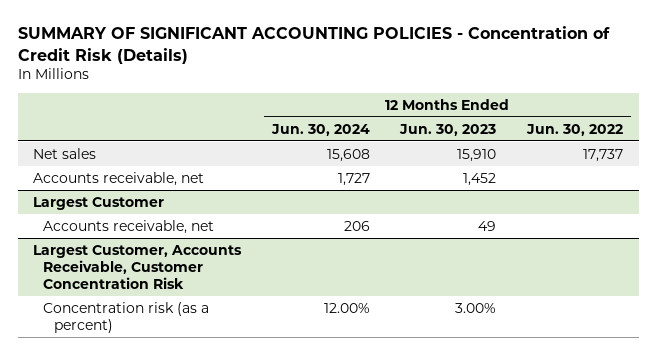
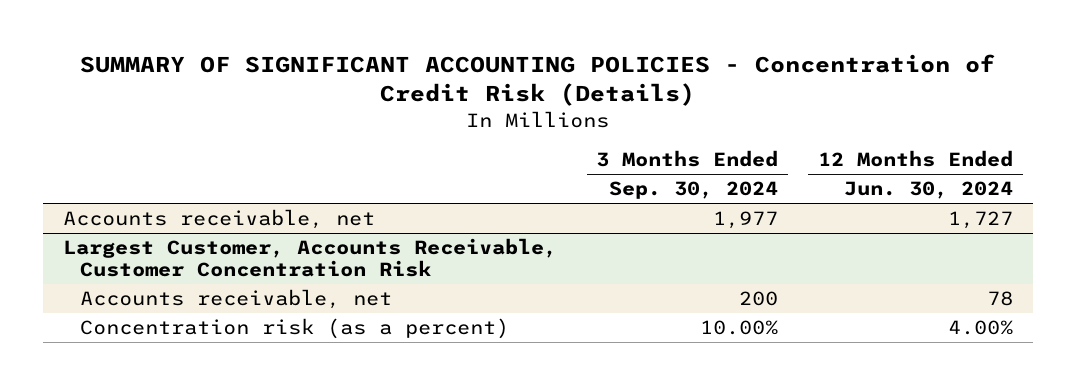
- | 12 Months Ended Jun. 30, 2024 | 12 Months Ended Jun. 30, 2023 | 12 Months Ended Jun. 30, 2022
+ | 3 Months Ended Sep. 30, 2024 | 12 Months Ended Jun. 30, 2024
- Net sales | 15,608 | 15,910 | 17,737
- Largest Customer
- Accounts receivable, net | 206 | 49 |
@ Largest Customer, Accounts Receivable, Customer Concentration Risk
- Concentration risk (as a percent) | 12.00% | 3.00% |
+ Accounts receivable, net | 200 | 78
+ Concentration risk (as a percent) | 10.00% | 4.00%

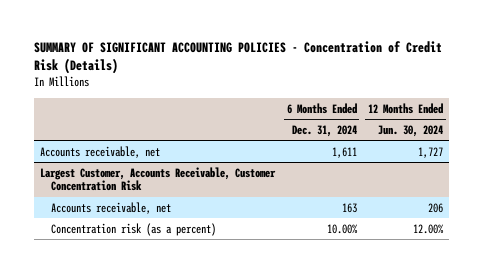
- | 3 Months Ended Sep. 30, 2024 | 12 Months Ended Jun. 30, 2024
+ | 6 Months Ended Dec. 31, 2024 | 12 Months Ended Jun. 30, 2024
@ Largest Customer, Accounts Receivable, Customer Concentration Risk
- Accounts receivable, net | 200 | 78
- Concentration risk (as a percent) | 10.00% | 4.00%
+ Accounts receivable, net | 163 | 206
+ Concentration risk (as a percent) | 10.00% | 12.00%

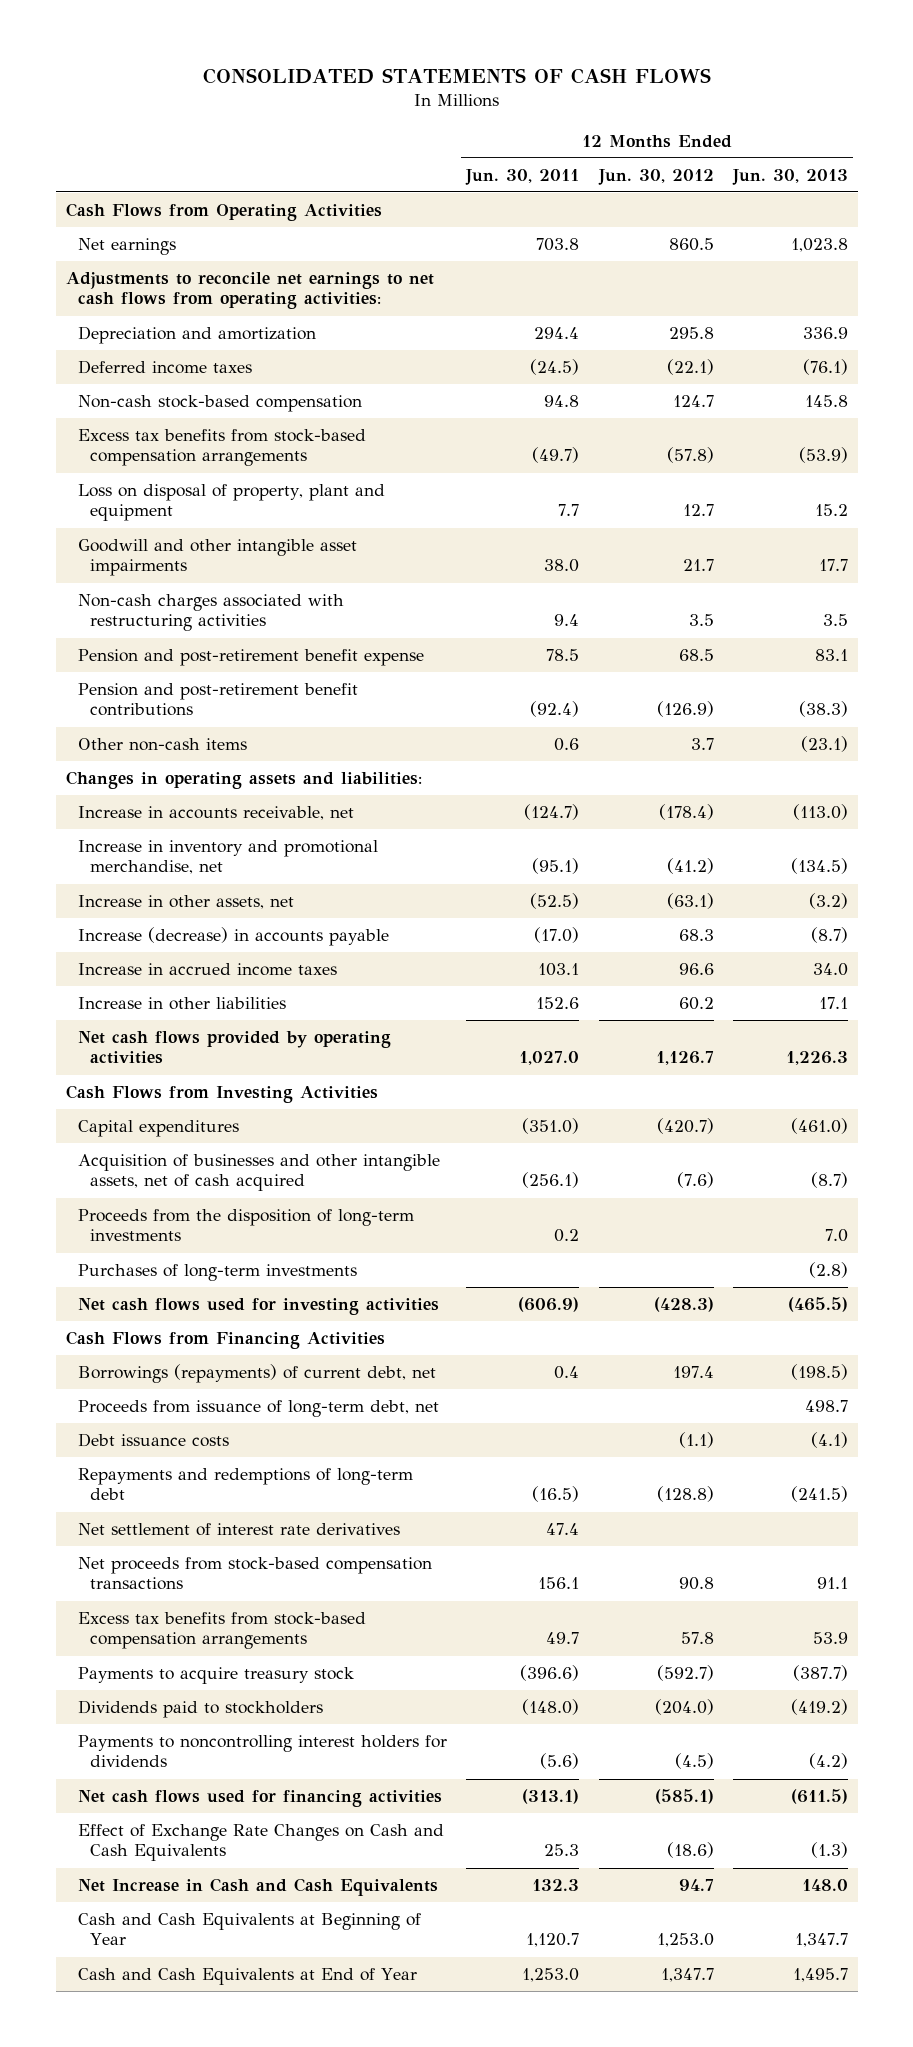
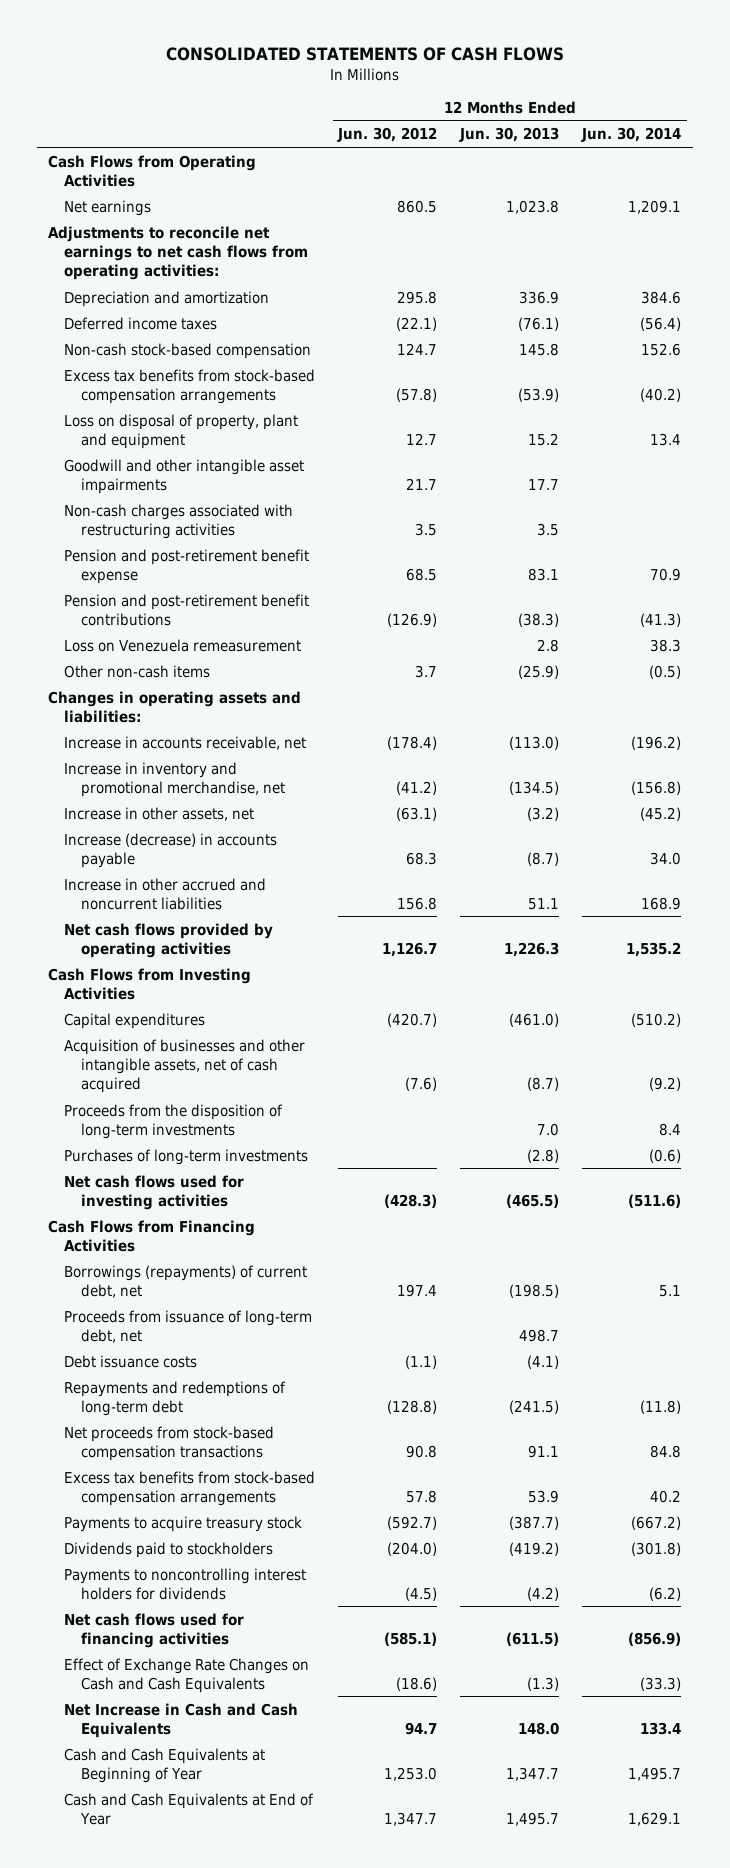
- | 12 Months Ended Jun. 30, 2011 | 12 Months Ended Jun. 30, 2012 | 12 Months Ended Jun. 30, 2013
+ | 12 Months Ended Jun. 30, 2012 | 12 Months Ended Jun. 30, 2013 | 12 Months Ended Jun. 30, 2014
- Other non-cash items | 0.6 | 3.7 | (23.1)
+ Loss on Venezuela remeasurement | | 2.8 | 38.3
+ Other non-cash items | 3.7 | (25.9) | (0.5)
- Increase in accrued income taxes | 103.1 | 96.6 | 34.0
- Increase in other liabilities | 152.6 | 60.2 | 17.1
+ Increase in other accrued and noncurrent liabilities | 156.8 | 51.1 | 168.9
- Net settlement of interest rate derivatives | 47.4 | |

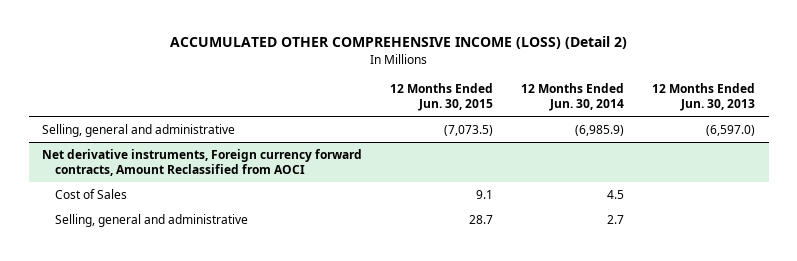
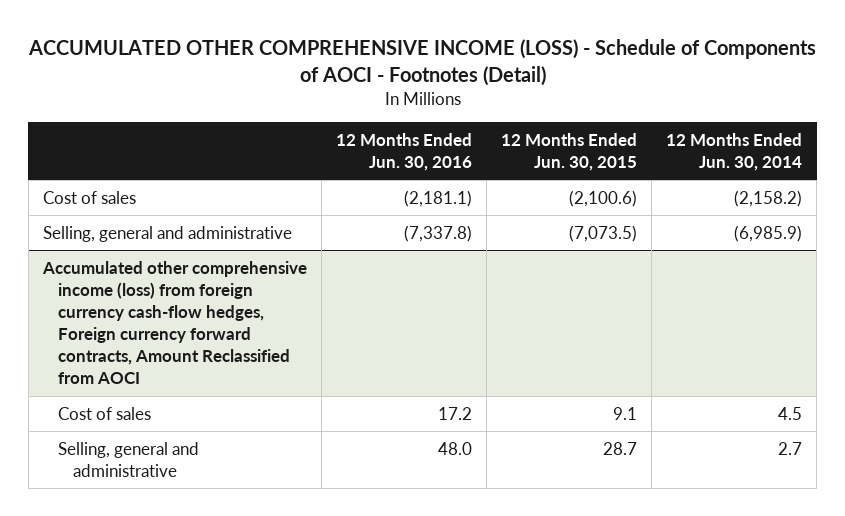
- ACCUMULATED OTHER COMPREHENSIVE INCOME (LOSS) (Detail 2)
+ ACCUMULATED OTHER COMPREHENSIVE INCOME (LOSS) - Schedule of Components of AOCI - Footnotes (Detail)
- | 12 Months Ended Jun. 30, 2015 | 12 Months Ended Jun. 30, 2014 | 12 Months Ended Jun. 30, 2013
+ | 12 Months Ended Jun. 30, 2016 | 12 Months Ended Jun. 30, 2015 | 12 Months Ended Jun. 30, 2014
+ Cost of sales | (2,181.1) | (2,100.6) | (2,158.2)
- Net derivative instruments, Foreign currency forward contracts, Amount Reclassified from AOCI
- Cost of Sales | 9.1 | 4.5 |
+ Accumulated other comprehensive income (loss) from foreign currency cash-flow hedges, Foreign currency forward contracts, Amount Reclassified from AOCI
+ Cost of sales | 17.2 | 9.1 | 4.5

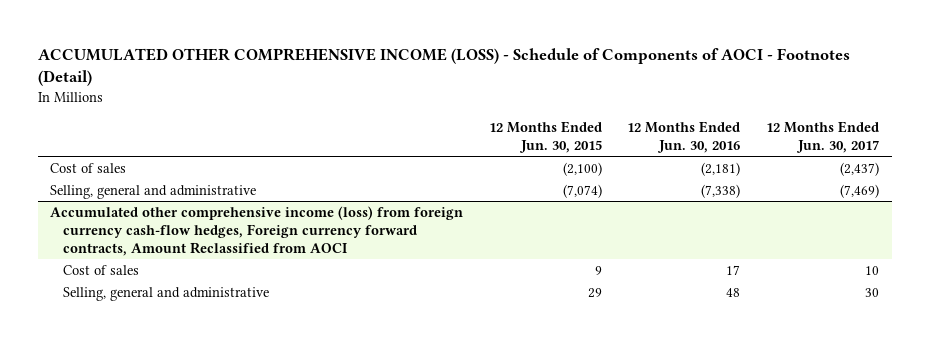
- | 12 Months Ended Jun. 30, 2016 | 12 Months Ended Jun. 30, 2015 | 12 Months Ended Jun. 30, 2014
+ | 12 Months Ended Jun. 30, 2015 | 12 Months Ended Jun. 30, 2016 | 12 Months Ended Jun. 30, 2017
- Cost of sales | (2,181.1) | (2,100.6) | (2,158.2)
- Selling, general and administrative | (7,337.8) | (7,073.5) | (6,985.9)
+ Cost of sales | (2,100) | (2,181) | (2,437)
+ Selling, general and administrative | (7,074) | (7,338) | (7,469)
@ Accumulated other comprehensive income (loss) from foreign currency cash-flow hedges, Foreign currency forward contracts, Amount Reclassified from AOCI
- Cost of sales | 17.2 | 9.1 | 4.5
- Selling, general and administrative | 48.0 | 28.7 | 2.7
+ Cost of sales | 9 | 17 | 10
+ Selling, general and administrative | 29 | 48 | 30

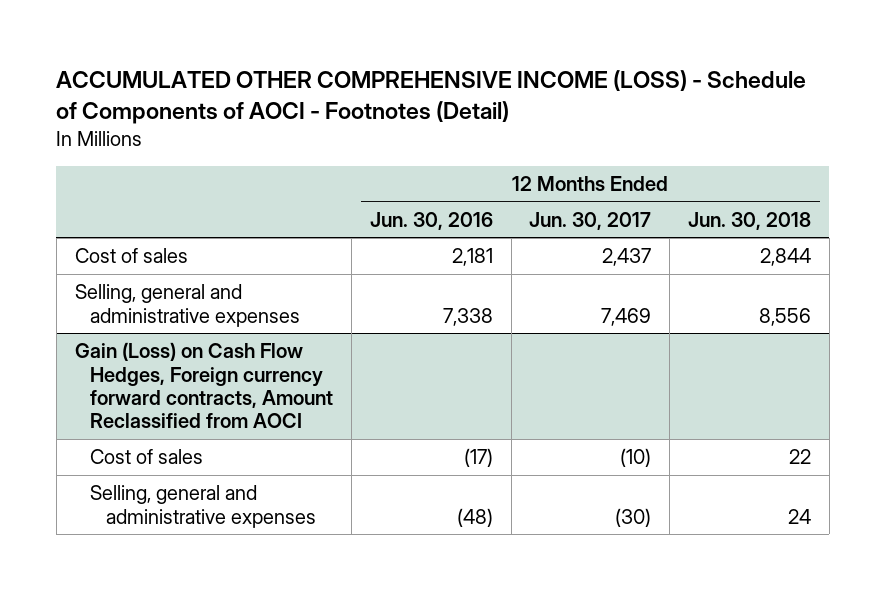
- | 12 Months Ended Jun. 30, 2015 | 12 Months Ended Jun. 30, 2016 | 12 Months Ended Jun. 30, 2017
+ | 12 Months Ended Jun. 30, 2016 | 12 Months Ended Jun. 30, 2017 | 12 Months Ended Jun. 30, 2018
- Cost of sales | (2,100) | (2,181) | (2,437)
- Selling, general and administrative | (7,074) | (7,338) | (7,469)
- Accumulated other comprehensive income (loss) from foreign currency cash-flow hedges, Foreign currency forward contracts, Amount Reclassified from AOCI
- Cost of sales | 9 | 17 | 10
- Selling, general and administrative | 29 | 48 | 30
+ Cost of sales | 2,181 | 2,437 | 2,844
+ Selling, general and administrative expenses | 7,338 | 7,469 | 8,556
+ Gain (Loss) on Cash Flow Hedges, Foreign currency forward contracts, Amount Reclassified from AOCI
+ Cost of sales | (17) | (10) | 22
+ Selling, general and administrative expenses | (48) | (30) | 24

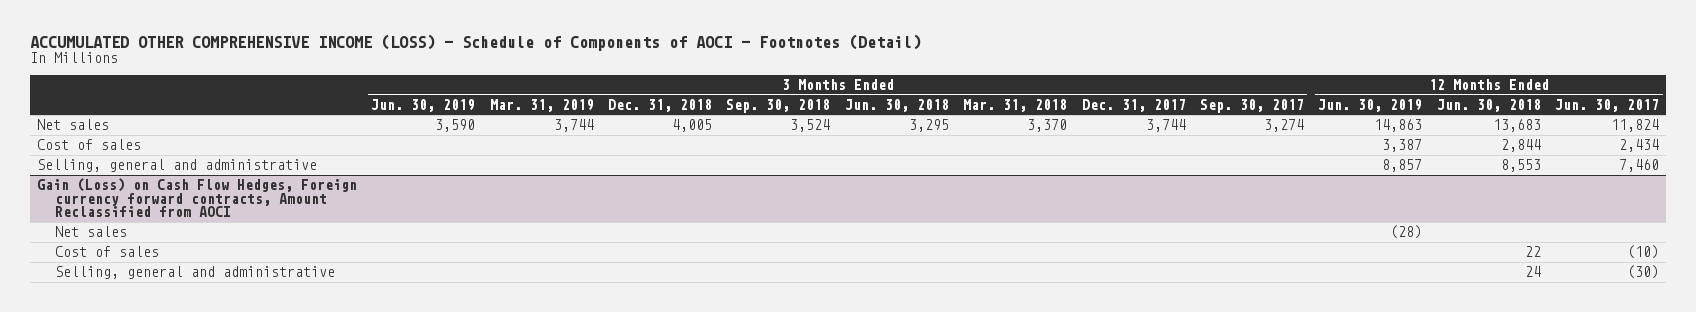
- | 12 Months Ended Jun. 30, 2016 | 12 Months Ended Jun. 30, 2017 | 12 Months Ended Jun. 30, 2018
+ | 3 Months Ended Jun. 30, 2019 | 3 Months Ended Mar. 31, 2019 | 3 Months Ended Dec. 31, 2018 | 3 Months Ended Sep. 30, 2018 | 3 Months Ended Jun. 30, 2018 | 3 Months Ended Mar. 31, 2018 | 3 Months Ended Dec. 31, 2017 | 3 Months Ended Sep. 30, 2017 | 12 Months Ended Jun. 30, 2019 | 12 Months Ended Jun. 30, 2018 | 12 Months Ended Jun. 30, 2017
- Cost of sales | 2,181 | 2,437 | 2,844
- Selling, general and administrative expenses | 7,338 | 7,469 | 8,556
+ Net sales | 3,590 | 3,744 | 4,005 | 3,524 | 3,295 | 3,370 | 3,744 | 3,274 | 14,863 | 13,683 | 11,824
+ Cost of sales | | | | | | | | | 3,387 | 2,844 | 2,434
+ Selling, general and administrative | | | | | | | | | 8,857 | 8,553 | 7,460
@ Gain (Loss) on Cash Flow Hedges, Foreign currency forward contracts, Amount Reclassified from AOCI
+ Net sales | | | | | | | | | (28) | |
- Selling, general and administrative expenses | (48) | (30) | 24
+ Selling, general and administrative | | | | | | | | | | 24 | (30)

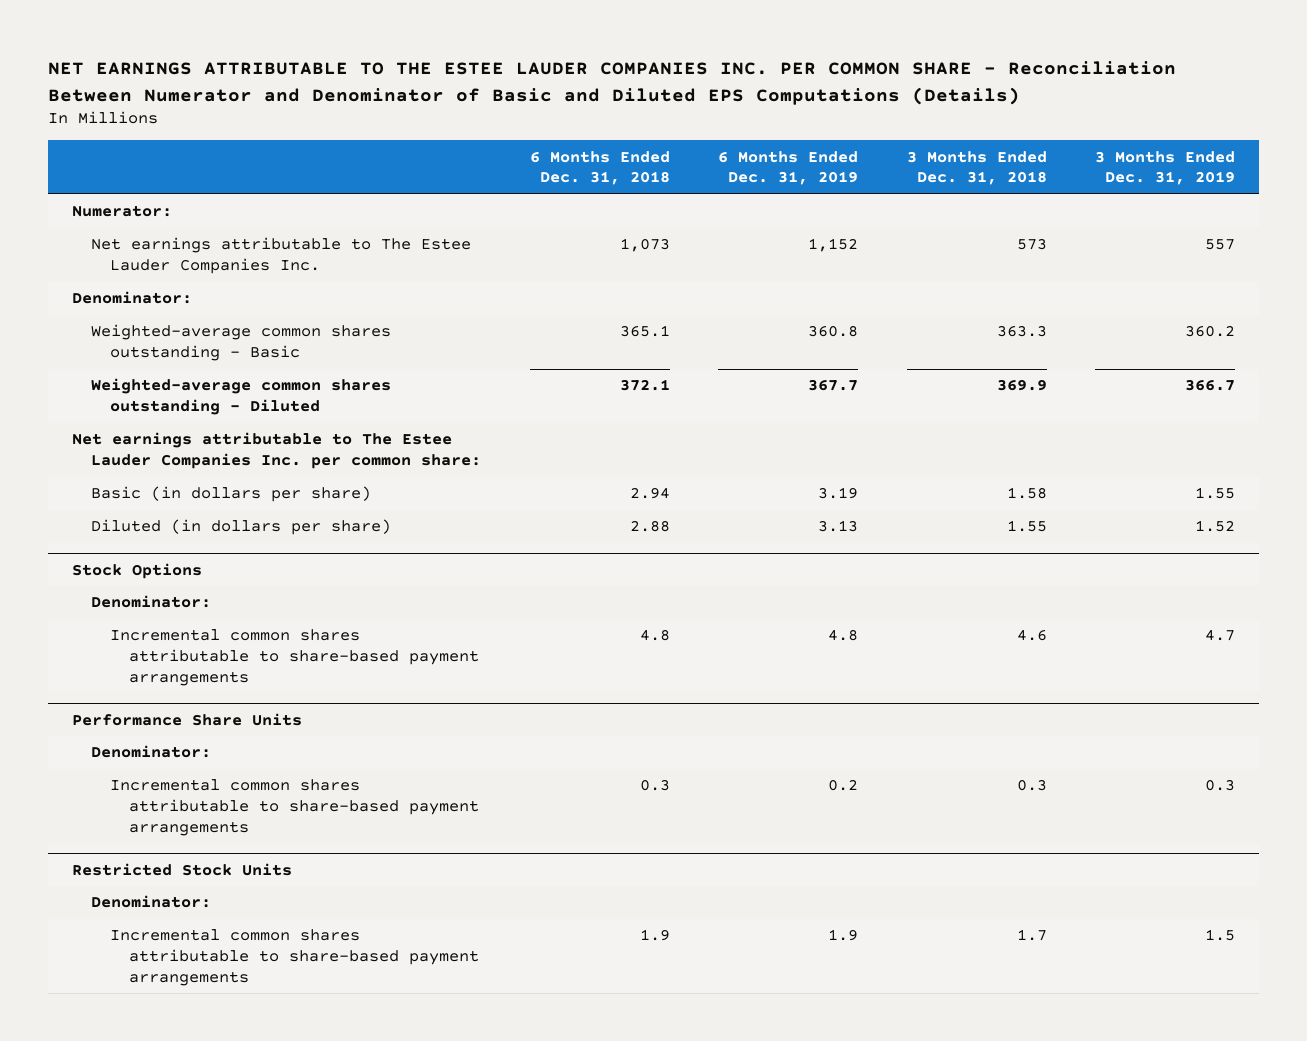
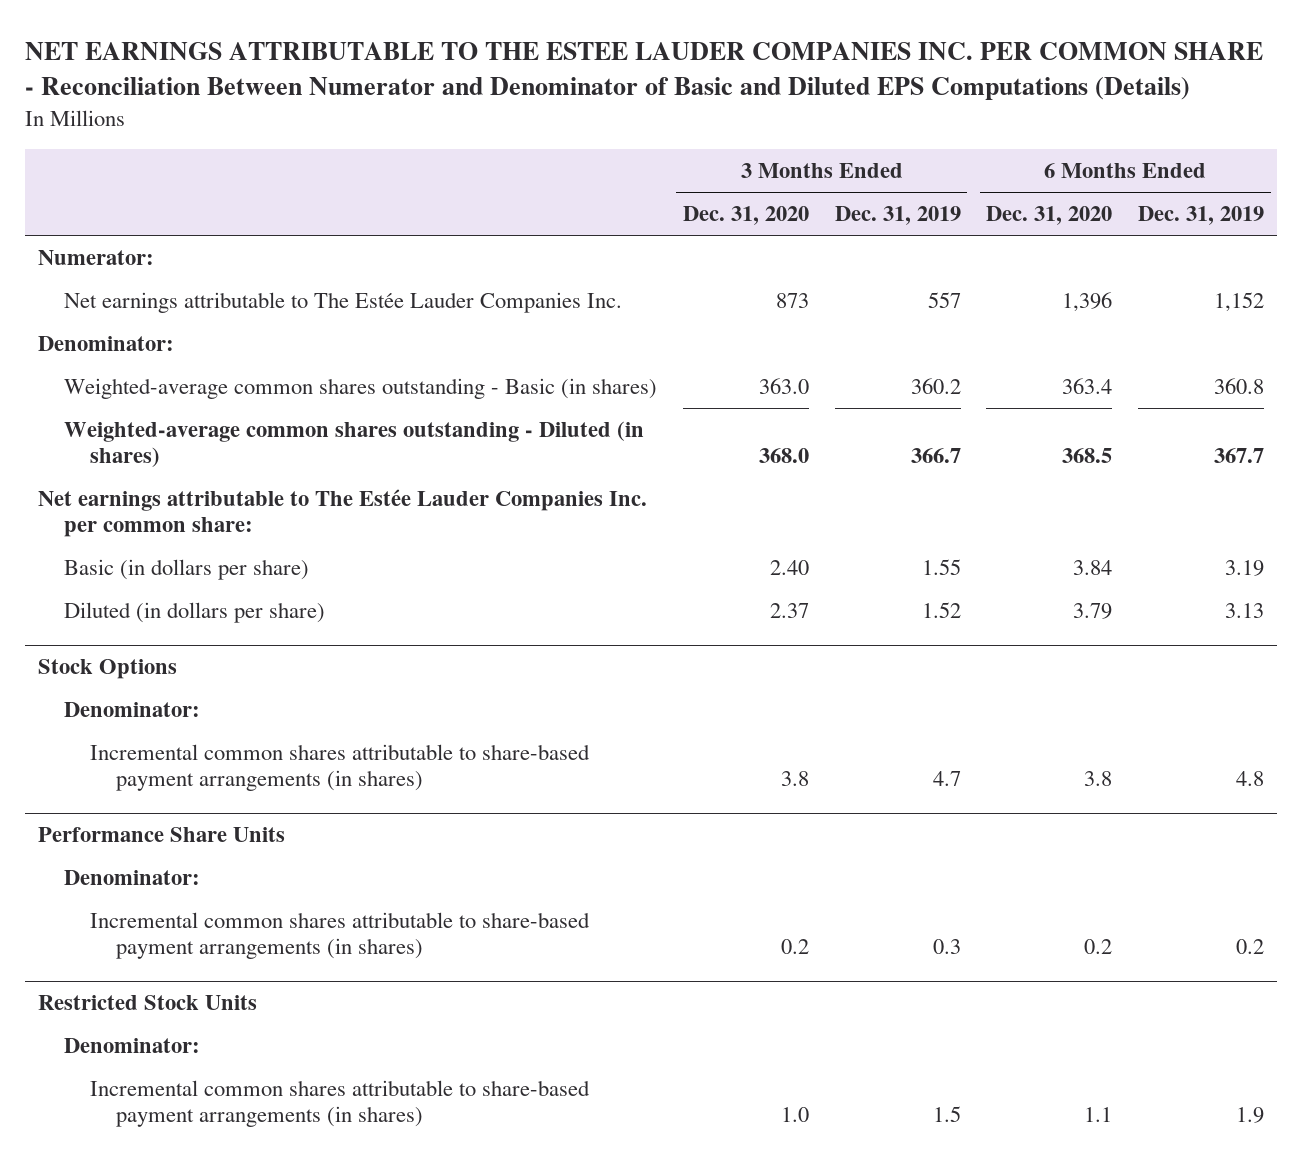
- | 6 Months Ended Dec. 31, 2018 | 6 Months Ended Dec. 31, 2019 | 3 Months Ended Dec. 31, 2018 | 3 Months Ended Dec. 31, 2019
+ | 3 Months Ended Dec. 31, 2020 | 3 Months Ended Dec. 31, 2019 | 6 Months Ended Dec. 31, 2020 | 6 Months Ended Dec. 31, 2019
- Net earnings attributable to The Estee Lauder Companies Inc. | 1,073 | 1,152 | 573 | 557
+ Net earnings attributable to The Estée Lauder Companies Inc. | 873 | 557 | 1,396 | 1,152
- Weighted-average common shares outstanding - Basic | 365.1 | 360.8 | 363.3 | 360.2
- Weighted-average common shares outstanding - Diluted | 372.1 | 367.7 | 369.9 | 366.7
- Net earnings attributable to The Estee Lauder Companies Inc. per common share:
+ Weighted-average common shares outstanding - Basic (in shares) | 363.0 | 360.2 | 363.4 | 360.8
+ Weighted-average common shares outstanding - Diluted (in shares) | 368.0 | 366.7 | 368.5 | 367.7
+ Net earnings attributable to The Estée Lauder Companies Inc. per common share:
@ Stock Options
- Incremental common shares attributable to share-based payment arrangements | 4.8 | 4.8 | 4.6 | 4.7
+ Incremental common shares attributable to share-based payment arrangements (in shares) | 3.8 | 4.7 | 3.8 | 4.8
@ Performance Share Units
- Incremental common shares attributable to share-based payment arrangements | 0.3 | 0.2 | 0.3 | 0.3
+ Incremental common shares attributable to share-based payment arrangements (in shares) | 0.2 | 0.3 | 0.2 | 0.2
@ Restricted Stock Units
- Incremental common shares attributable to share-based payment arrangements | 1.9 | 1.9 | 1.7 | 1.5
+ Incremental common shares attributable to share-based payment arrangements (in shares) | 1.0 | 1.5 | 1.1 | 1.9

